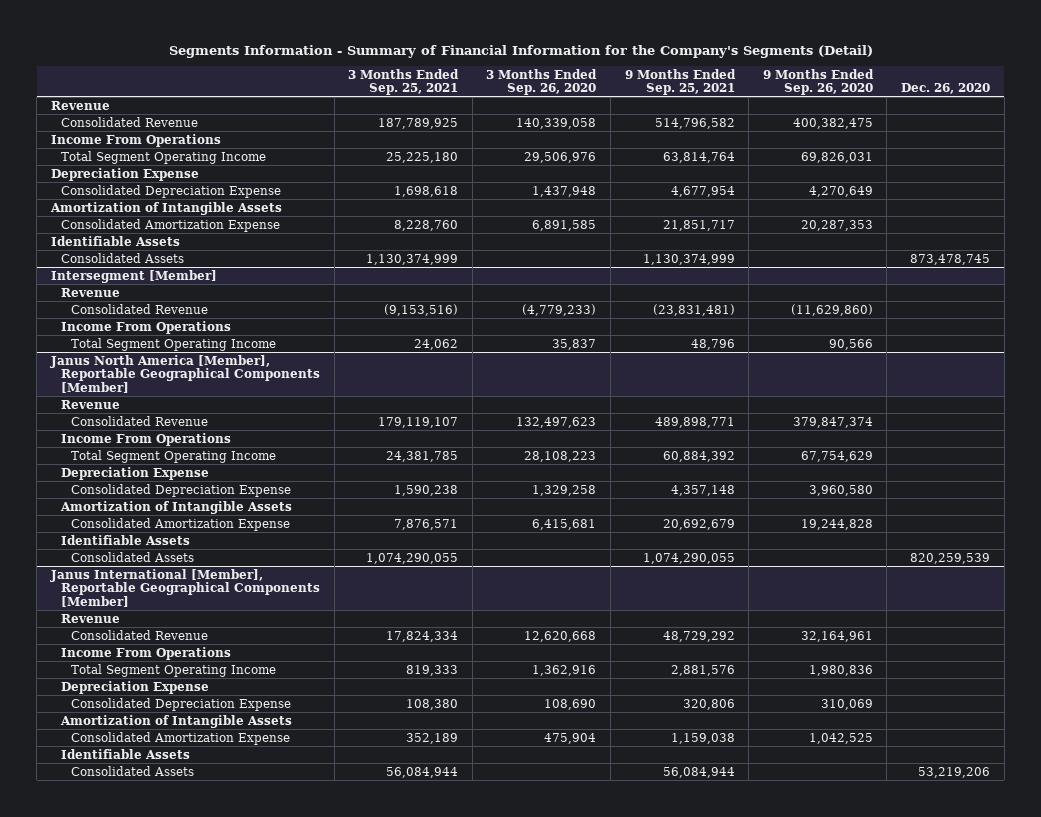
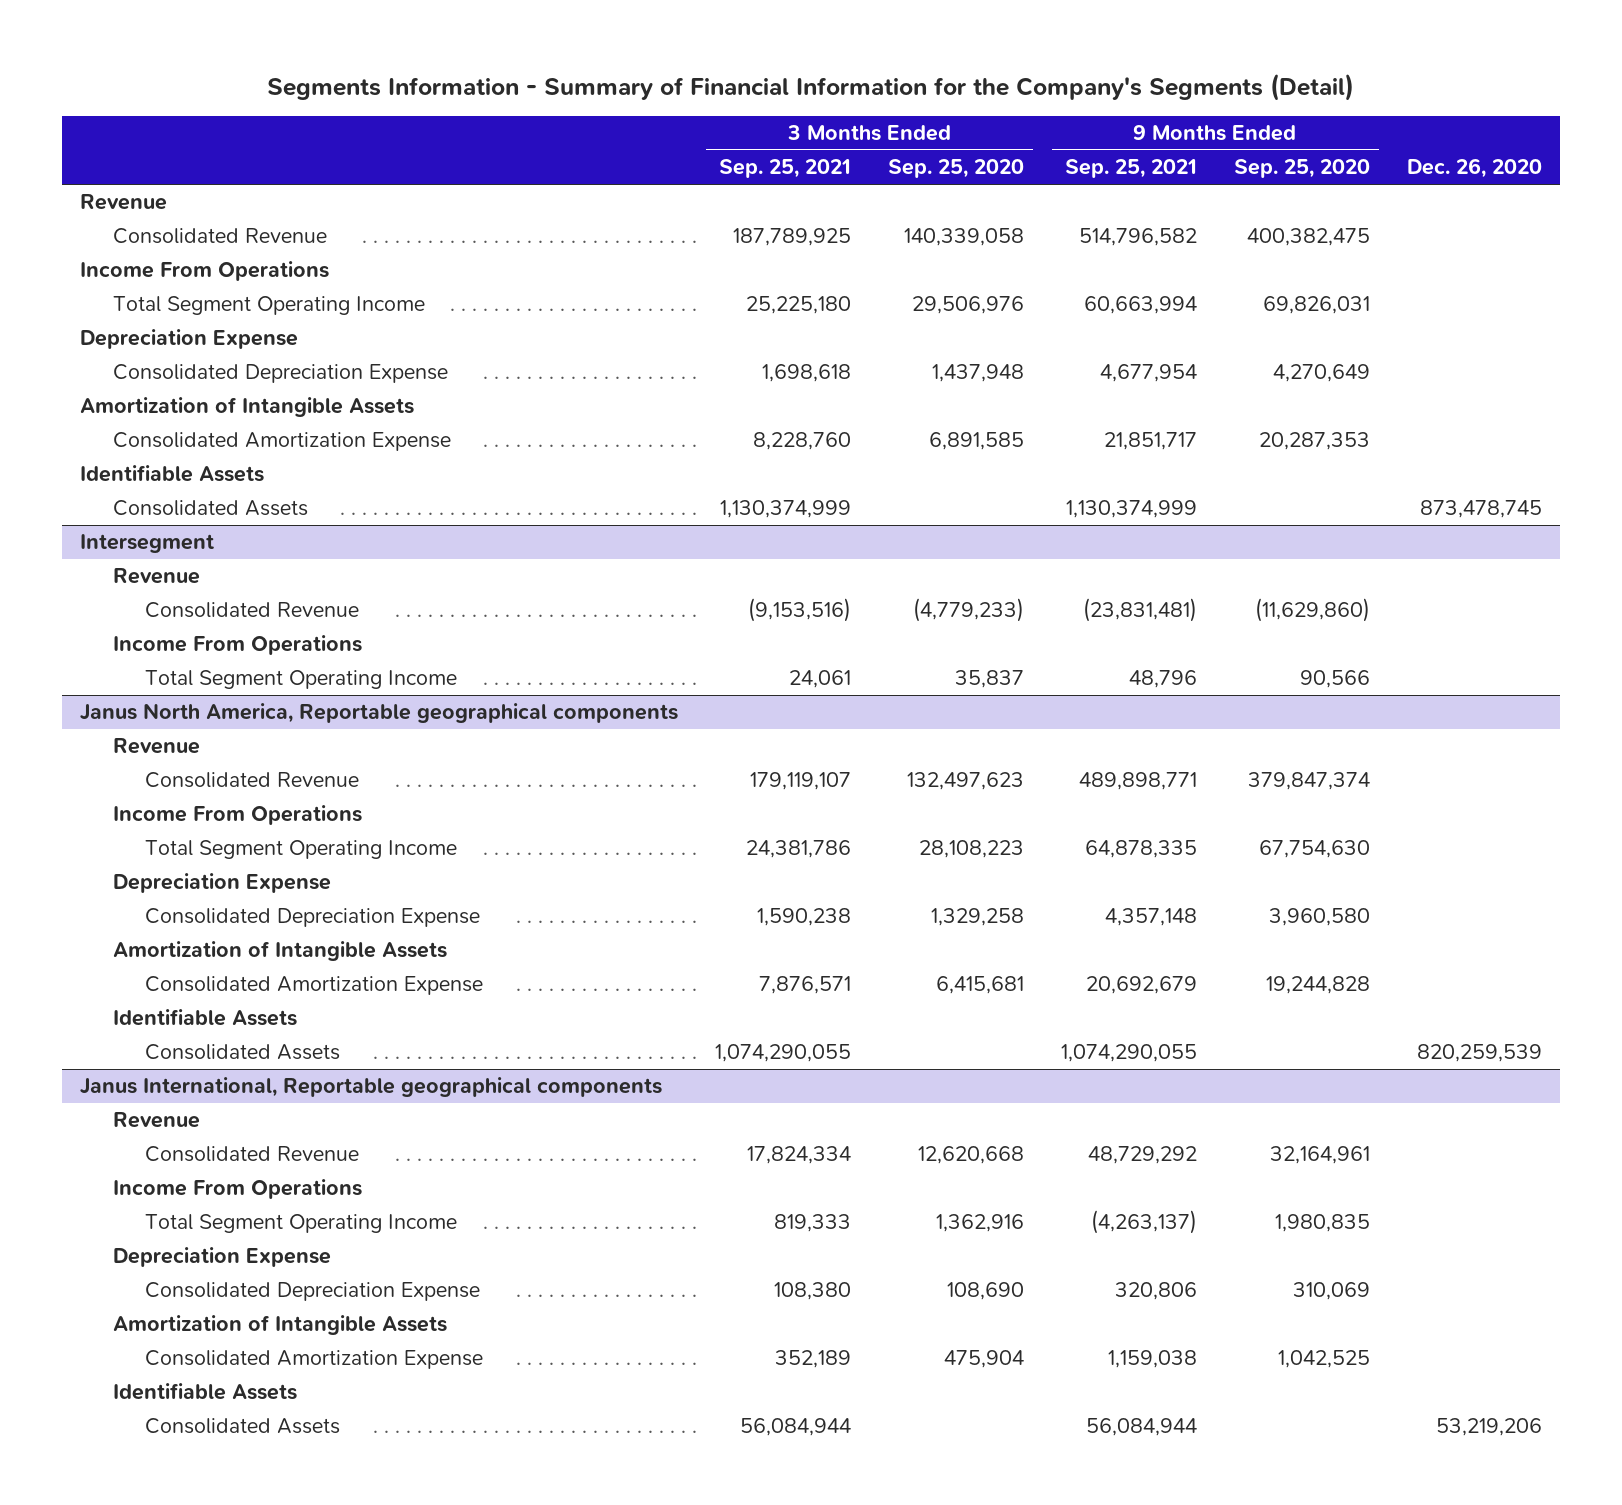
- | 3 Months Ended Sep. 25, 2021 | 3 Months Ended Sep. 26, 2020 | 9 Months Ended Sep. 25, 2021 | 9 Months Ended Sep. 26, 2020 | Dec. 26, 2020
+ | 3 Months Ended Sep. 25, 2021 | 3 Months Ended Sep. 25, 2020 | 9 Months Ended Sep. 25, 2021 | 9 Months Ended Sep. 25, 2020 | Dec. 26, 2020
- Total Segment Operating Income | 25,225,180 | 29,506,976 | 63,814,764 | 69,826,031 |
+ Total Segment Operating Income | 25,225,180 | 29,506,976 | 60,663,994 | 69,826,031 |
- Intersegment [Member]
+ Intersegment
- Total Segment Operating Income | 24,062 | 35,837 | 48,796 | 90,566 |
- Janus North America [Member], Reportable Geographical Components [Member]
+ Total Segment Operating Income | 24,061 | 35,837 | 48,796 | 90,566 |
+ Janus North America, Reportable geographical components
- Total Segment Operating Income | 24,381,785 | 28,108,223 | 60,884,392 | 67,754,629 |
+ Total Segment Operating Income | 24,381,786 | 28,108,223 | 64,878,335 | 67,754,630 |
- Janus International [Member], Reportable Geographical Components [Member]
+ Janus International, Reportable geographical components
- Total Segment Operating Income | 819,333 | 1,362,916 | 2,881,576 | 1,980,836 |
+ Total Segment Operating Income | 819,333 | 1,362,916 | (4,263,137) | 1,980,835 |

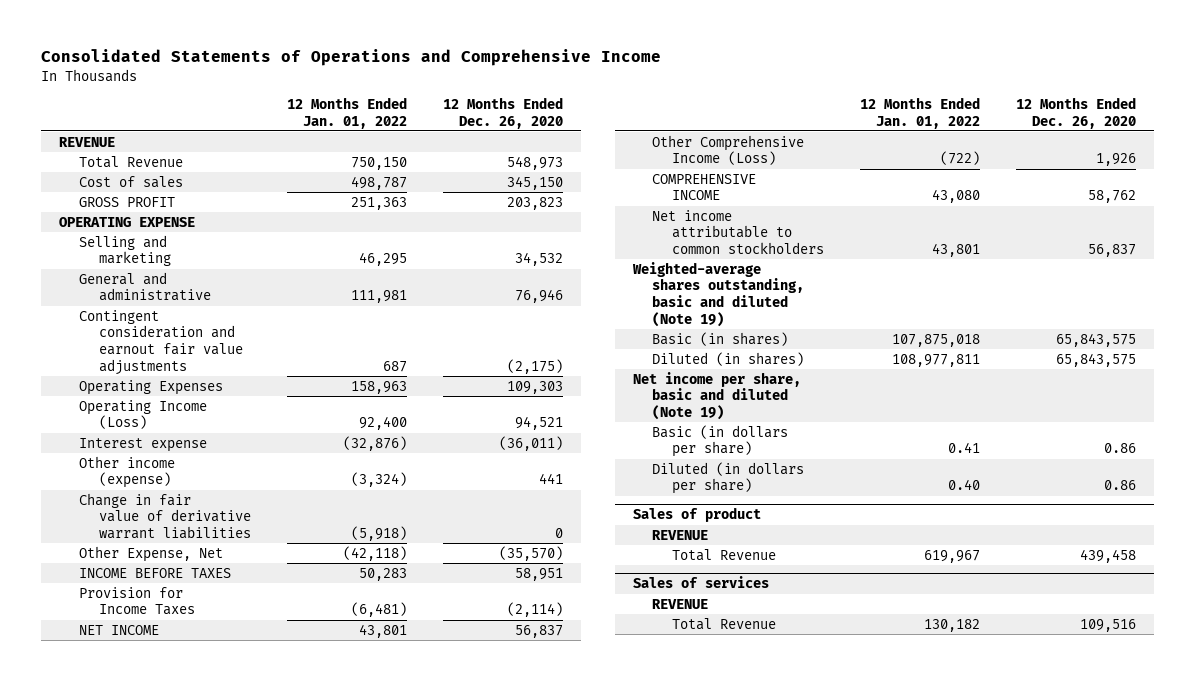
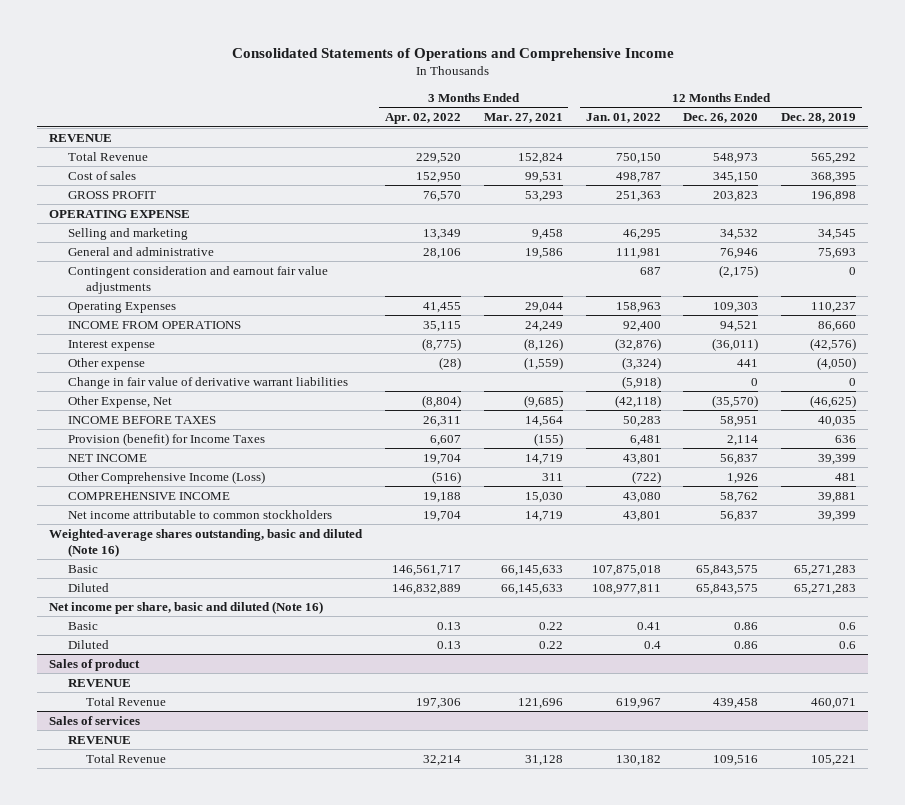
- | 12 Months Ended Jan. 01, 2022 | 12 Months Ended Dec. 26, 2020
+ | 3 Months Ended Apr. 02, 2022 | 3 Months Ended Mar. 27, 2021 | 12 Months Ended Jan. 01, 2022 | 12 Months Ended Dec. 26, 2020 | 12 Months Ended Dec. 28, 2019
- Operating Income (Loss) | 92,400 | 94,521
+ INCOME FROM OPERATIONS | 35,115 | 24,249 | 92,400 | 94,521 | 86,660
- Other income (expense) | (3,324) | 441
+ Other expense | (28) | (1,559) | (3,324) | 441 | (4,050)
- Provision for Income Taxes | (6,481) | (2,114)
+ Provision (benefit) for Income Taxes | 6,607 | (155) | 6,481 | 2,114 | 636
- Weighted-average shares outstanding, basic and diluted (Note 19)
- Basic (in shares) | 107,875,018 | 65,843,575
- Diluted (in shares) | 108,977,811 | 65,843,575
- Net income per share, basic and diluted (Note 19)
- Basic (in dollars per share) | 0.41 | 0.86
- Diluted (in dollars per share) | 0.40 | 0.86
+ Weighted-average shares outstanding, basic and diluted (Note 16)
+ Basic | 146,561,717 | 66,145,633 | 107,875,018 | 65,843,575 | 65,271,283
+ Diluted | 146,832,889 | 66,145,633 | 108,977,811 | 65,843,575 | 65,271,283
+ Net income per share, basic and diluted (Note 16)
+ Basic | 0.13 | 0.22 | 0.41 | 0.86 | 0.6
+ Diluted | 0.13 | 0.22 | 0.4 | 0.86 | 0.6

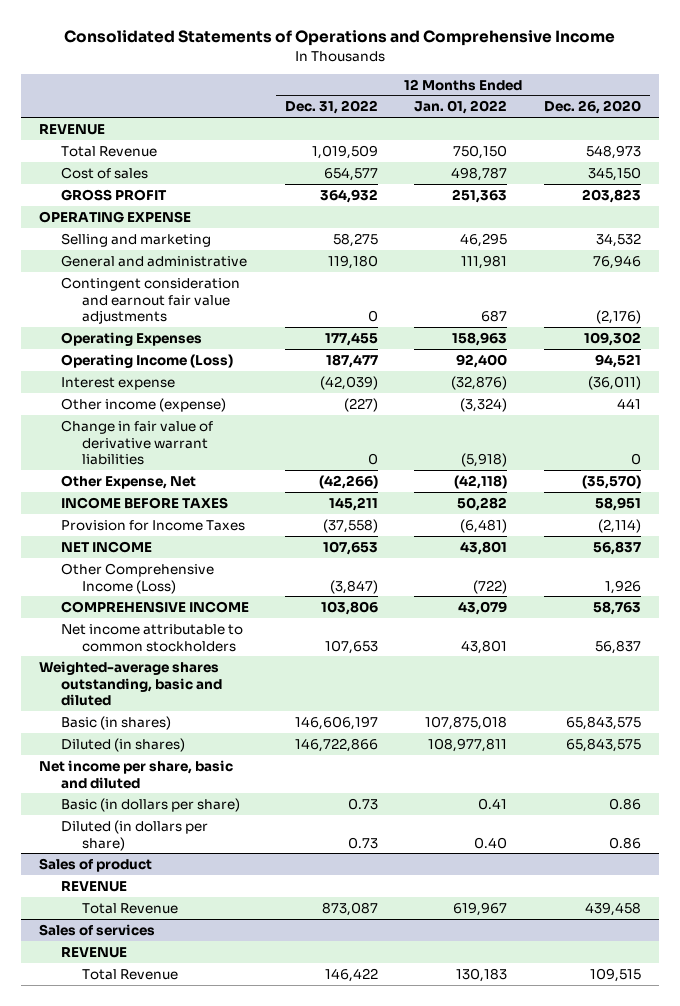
- | 3 Months Ended Apr. 02, 2022 | 3 Months Ended Mar. 27, 2021 | 12 Months Ended Jan. 01, 2022 | 12 Months Ended Dec. 26, 2020 | 12 Months Ended Dec. 28, 2019
+ | 12 Months Ended Dec. 31, 2022 | 12 Months Ended Jan. 01, 2022 | 12 Months Ended Dec. 26, 2020
- Contingent consideration and earnout fair value adjustments | | | 687 | (2,175) | 0
- Operating Expenses | 41,455 | 29,044 | 158,963 | 109,303 | 110,237
- INCOME FROM OPERATIONS | 35,115 | 24,249 | 92,400 | 94,521 | 86,660
+ Contingent consideration and earnout fair value adjustments | 0 | 687 | (2,176)
+ Operating Expenses | 177,455 | 158,963 | 109,302
+ Operating Income (Loss) | 187,477 | 92,400 | 94,521
- Other expense | (28) | (1,559) | (3,324) | 441 | (4,050)
+ Other income (expense) | (227) | (3,324) | 441
- INCOME BEFORE TAXES | 26,311 | 14,564 | 50,283 | 58,951 | 40,035
- Provision (benefit) for Income Taxes | 6,607 | (155) | 6,481 | 2,114 | 636
+ INCOME BEFORE TAXES | 145,211 | 50,282 | 58,951
+ Provision for Income Taxes | (37,558) | (6,481) | (2,114)
- COMPREHENSIVE INCOME | 19,188 | 15,030 | 43,080 | 58,762 | 39,881
+ COMPREHENSIVE INCOME | 103,806 | 43,079 | 58,763
- Weighted-average shares outstanding, basic and diluted (Note 16)
- Basic | 146,561,717 | 66,145,633 | 107,875,018 | 65,843,575 | 65,271,283
- Diluted | 146,832,889 | 66,145,633 | 108,977,811 | 65,843,575 | 65,271,283
- Net income per share, basic and diluted (Note 16)
- Basic | 0.13 | 0.22 | 0.41 | 0.86 | 0.6
- Diluted | 0.13 | 0.22 | 0.4 | 0.86 | 0.6
+ Weighted-average shares outstanding, basic and diluted
+ Basic (in shares) | 146,606,197 | 107,875,018 | 65,843,575
+ Diluted (in shares) | 146,722,866 | 108,977,811 | 65,843,575
+ Net income per share, basic and diluted
+ Basic (in dollars per share) | 0.73 | 0.41 | 0.86
+ Diluted (in dollars per share) | 0.73 | 0.40 | 0.86
@ Sales of services
- Total Revenue | 32,214 | 31,128 | 130,182 | 109,516 | 105,221
+ Total Revenue | 146,422 | 130,183 | 109,515

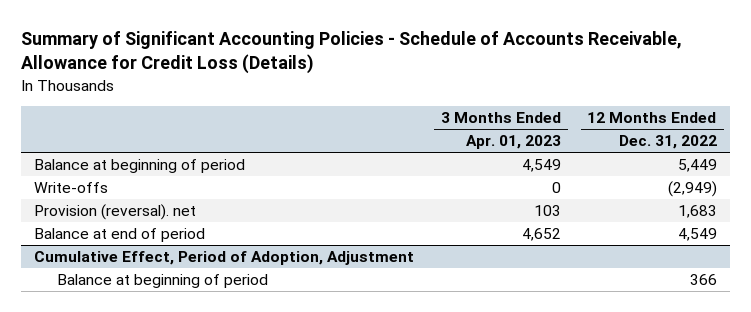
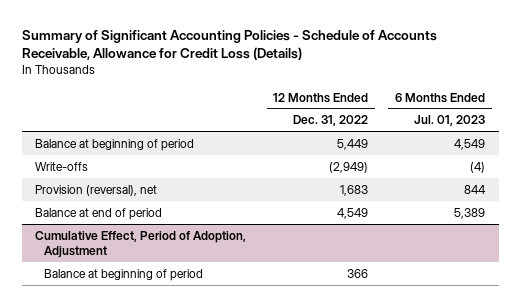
- | 3 Months Ended Apr. 01, 2023 | 12 Months Ended Dec. 31, 2022
+ | 12 Months Ended Dec. 31, 2022 | 6 Months Ended Jul. 01, 2023
- Provision (reversal). net | 103 | 1,683
+ Provision (reversal), net | 1,683 | 844

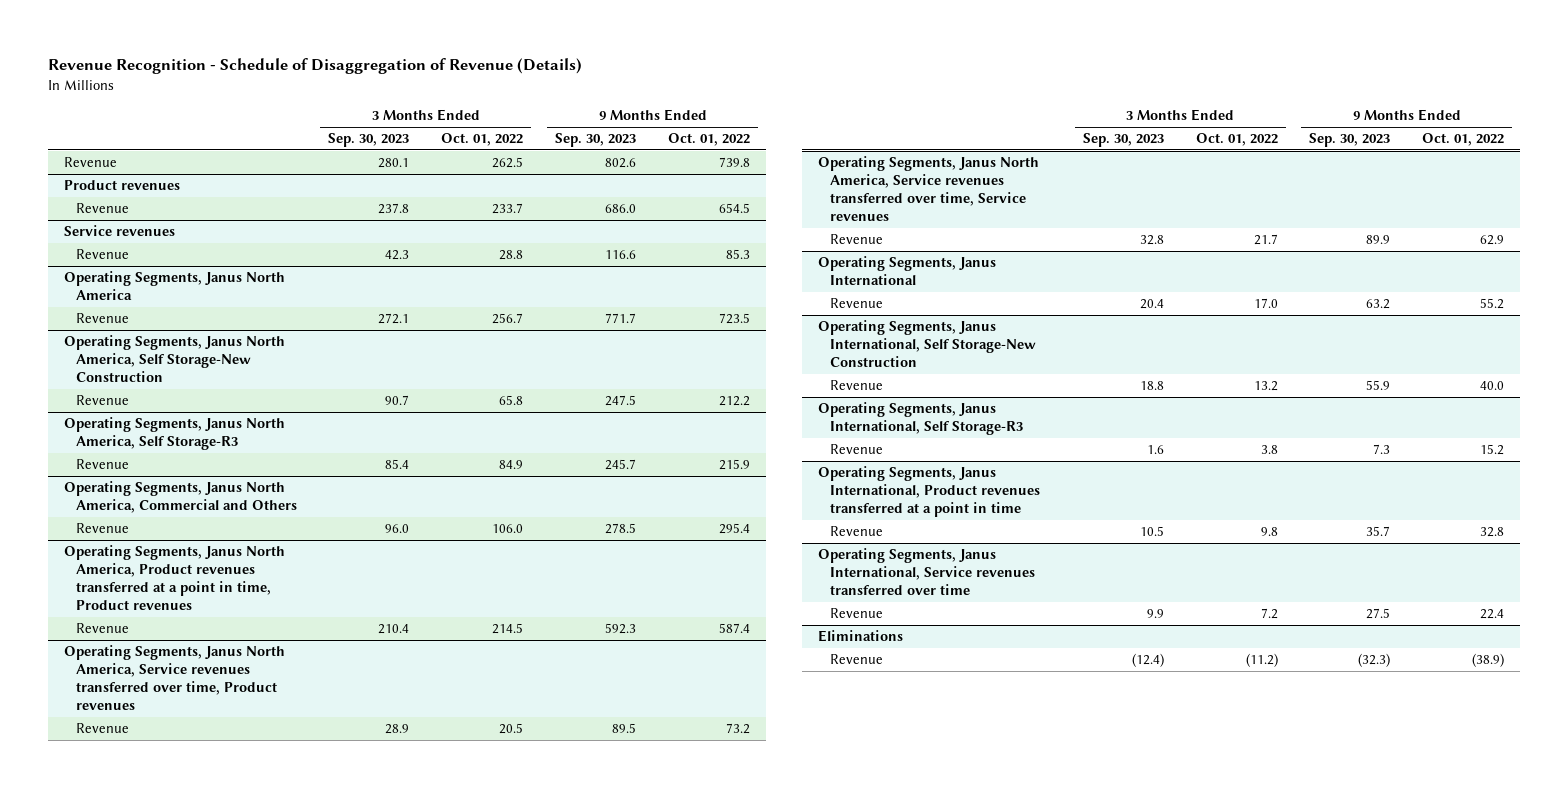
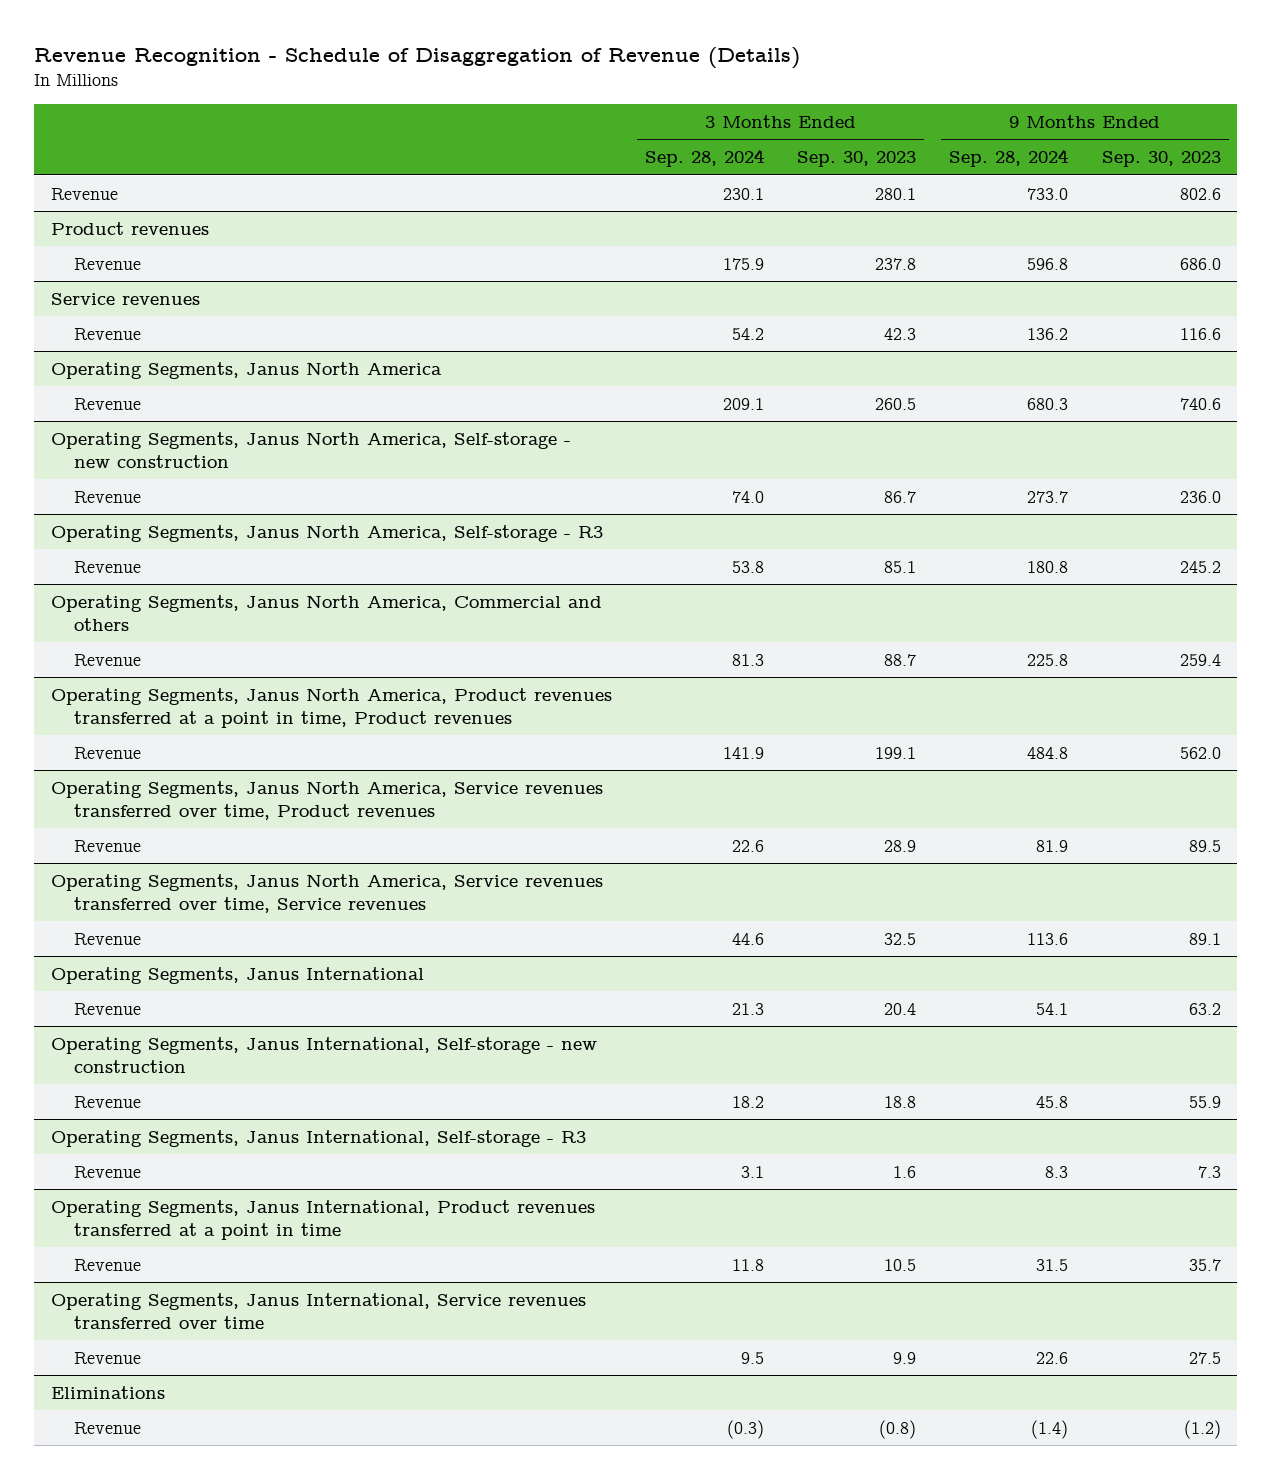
- | 3 Months Ended Sep. 30, 2023 | 3 Months Ended Oct. 01, 2022 | 9 Months Ended Sep. 30, 2023 | 9 Months Ended Oct. 01, 2022
+ | 3 Months Ended Sep. 28, 2024 | 3 Months Ended Sep. 30, 2023 | 9 Months Ended Sep. 28, 2024 | 9 Months Ended Sep. 30, 2023
@ Operating Segments, Janus North America
- Revenue | 272.1 | 256.7 | 771.7 | 723.5
- Operating Segments, Janus North America, Self Storage-New Construction
- Revenue | 90.7 | 65.8 | 247.5 | 212.2
- Operating Segments, Janus North America, Self Storage-R3
- Revenue | 85.4 | 84.9 | 245.7 | 215.9
- Operating Segments, Janus North America, Commercial and Others
- Revenue | 96.0 | 106.0 | 278.5 | 295.4
@ Operating Segments, Janus North America
+ Revenue | 209.1 | 260.5 | 680.3 | 740.6
+ Operating Segments, Janus North America, Self-storage - new construction
+ Revenue | 74.0 | 86.7 | 273.7 | 236.0
+ Operating Segments, Janus North America, Self-storage - R3
+ Revenue | 53.8 | 85.1 | 180.8 | 245.2
+ Operating Segments, Janus North America, Commercial and others
+ Revenue | 81.3 | 88.7 | 225.8 | 259.4
@ Operating Segments, Janus North America, Product revenues transferred at a point in time, Product revenues
- Revenue | 210.4 | 214.5 | 592.3 | 587.4
+ Revenue | 141.9 | 199.1 | 484.8 | 562.0
@ Operating Segments, Janus North America, Service revenues transferred over time, Service revenues
- Revenue | 32.8 | 21.7 | 89.9 | 62.9
+ Revenue | 44.6 | 32.5 | 113.6 | 89.1
- Operating Segments, Janus International, Self Storage-New Construction
+ Operating Segments, Janus International, Self-storage - new construction
- Operating Segments, Janus International, Self Storage-R3
+ Operating Segments, Janus International, Self-storage - R3
@ Eliminations
- Revenue | (12.4) | (11.2) | (32.3) | (38.9)
+ Revenue | (0.3) | (0.8) | (1.4) | (1.2)

